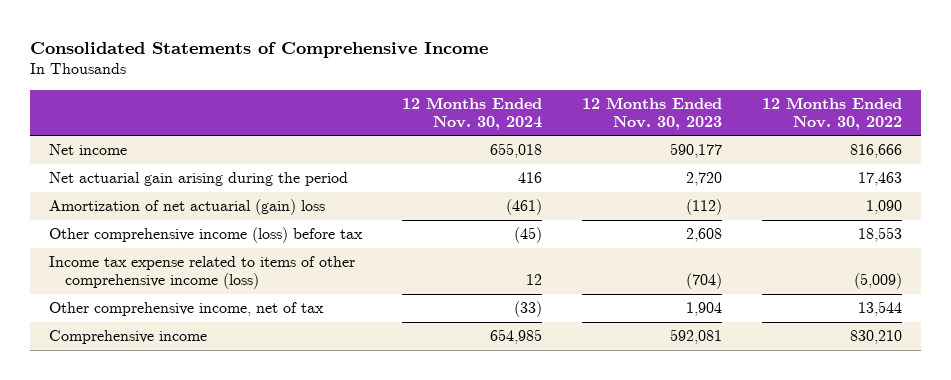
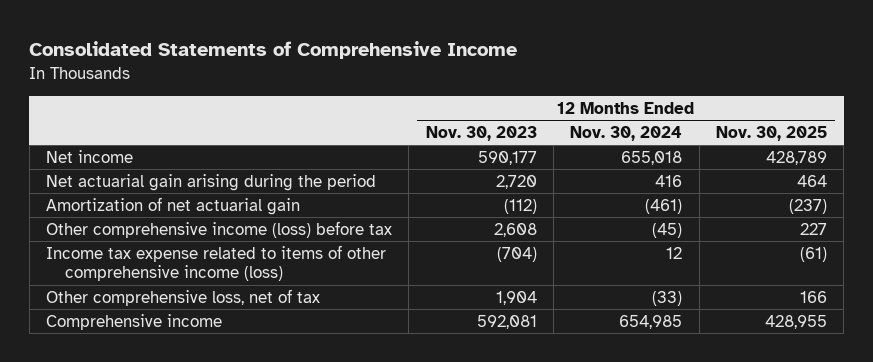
- | 12 Months Ended Nov. 30, 2024 | 12 Months Ended Nov. 30, 2023 | 12 Months Ended Nov. 30, 2022
+ | 12 Months Ended Nov. 30, 2023 | 12 Months Ended Nov. 30, 2024 | 12 Months Ended Nov. 30, 2025
- Amortization of net actuarial (gain) loss | (461) | (112) | 1,090
+ Amortization of net actuarial gain | (112) | (461) | (237)
- Other comprehensive income, net of tax | (33) | 1,904 | 13,544
+ Other comprehensive loss, net of tax | 1,904 | (33) | 166

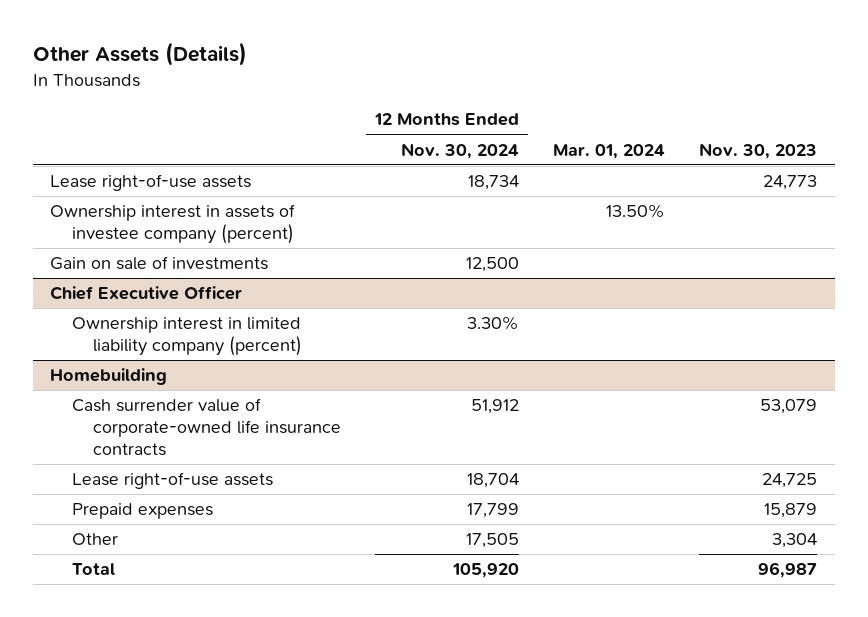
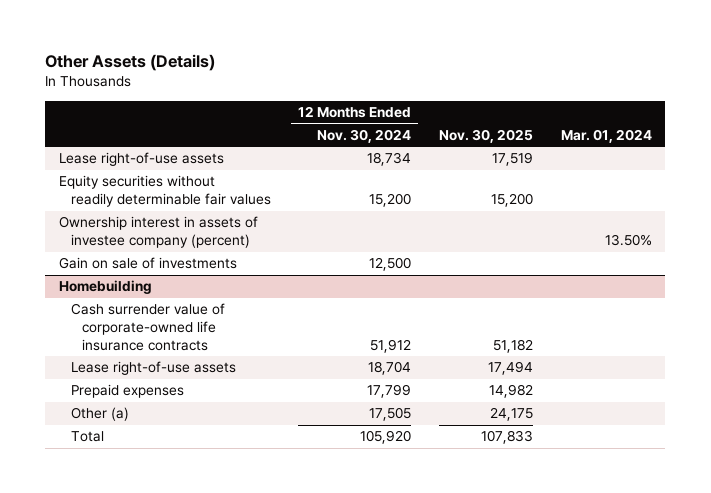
- | 12 Months Ended Nov. 30, 2024 | Mar. 01, 2024 | Nov. 30, 2023
+ | 12 Months Ended Nov. 30, 2024 | Nov. 30, 2025 | Mar. 01, 2024
+ Equity securities without readily determinable fair values | 15,200 | 15,200 |
- Chief Executive Officer
- Ownership interest in limited liability company (percent) | 3.30% | |
@ Homebuilding
- Other | 17,505 | | 3,304
+ Other (a) | 17,505 | 24,175 |

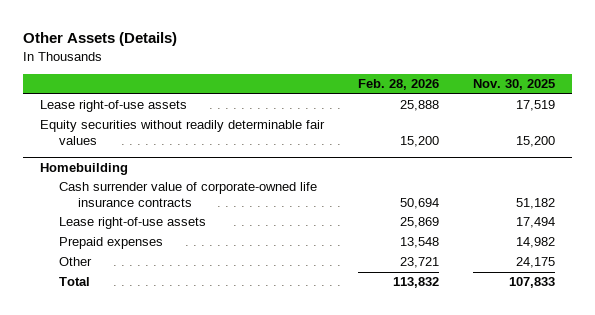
- | 12 Months Ended Nov. 30, 2024 | Nov. 30, 2025 | Mar. 01, 2024
+ | Feb. 28, 2026 | Nov. 30, 2025
- Ownership interest in assets of investee company (percent) | | | 13.50%
- Gain on sale of investments | 12,500 | |
@ Homebuilding
- Other (a) | 17,505 | 24,175 |
+ Other | 23,721 | 24,175

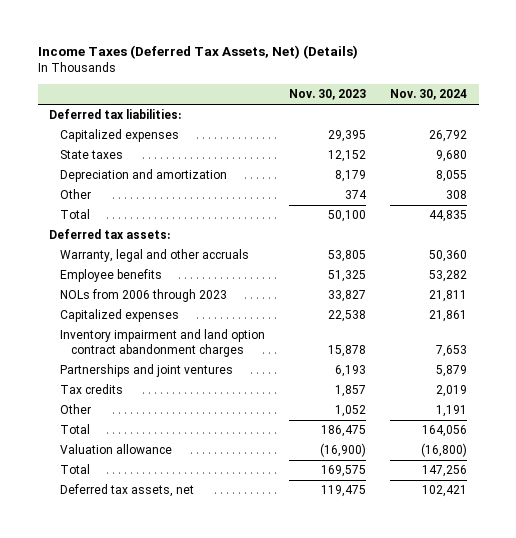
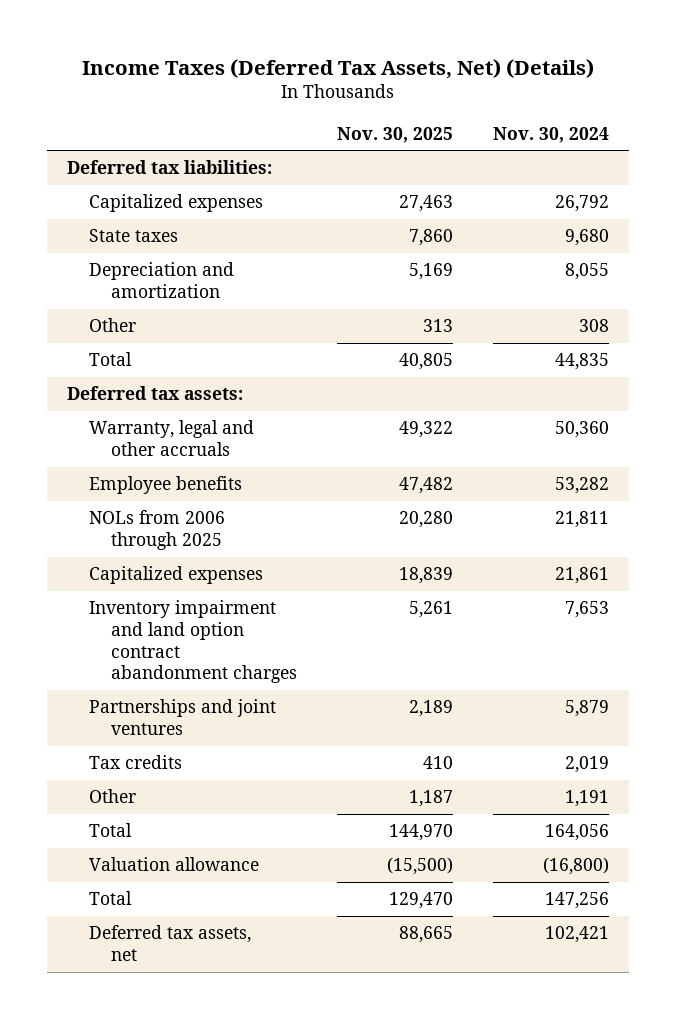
- | Nov. 30, 2023 | Nov. 30, 2024
+ | Nov. 30, 2025 | Nov. 30, 2024
- NOLs from 2006 through 2023 | 33,827 | 21,811
+ NOLs from 2006 through 2025 | 20,280 | 21,811

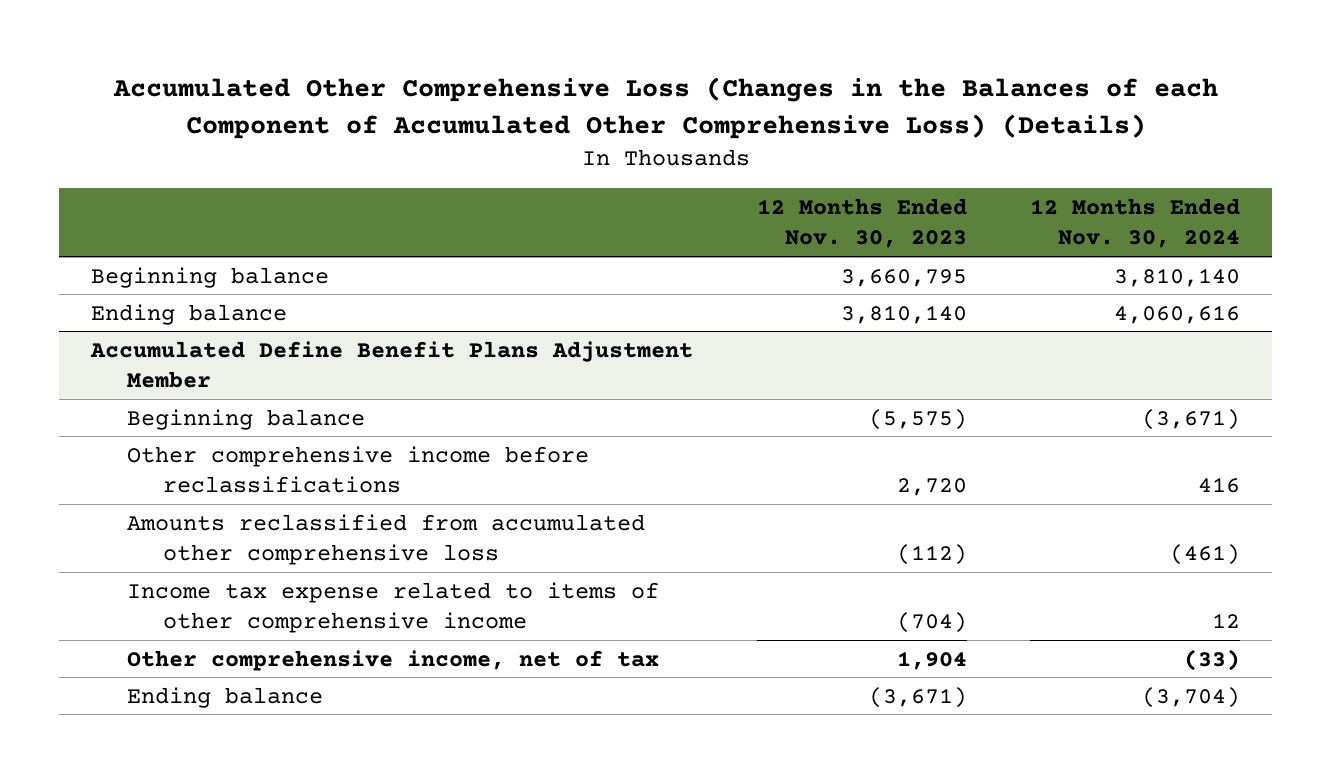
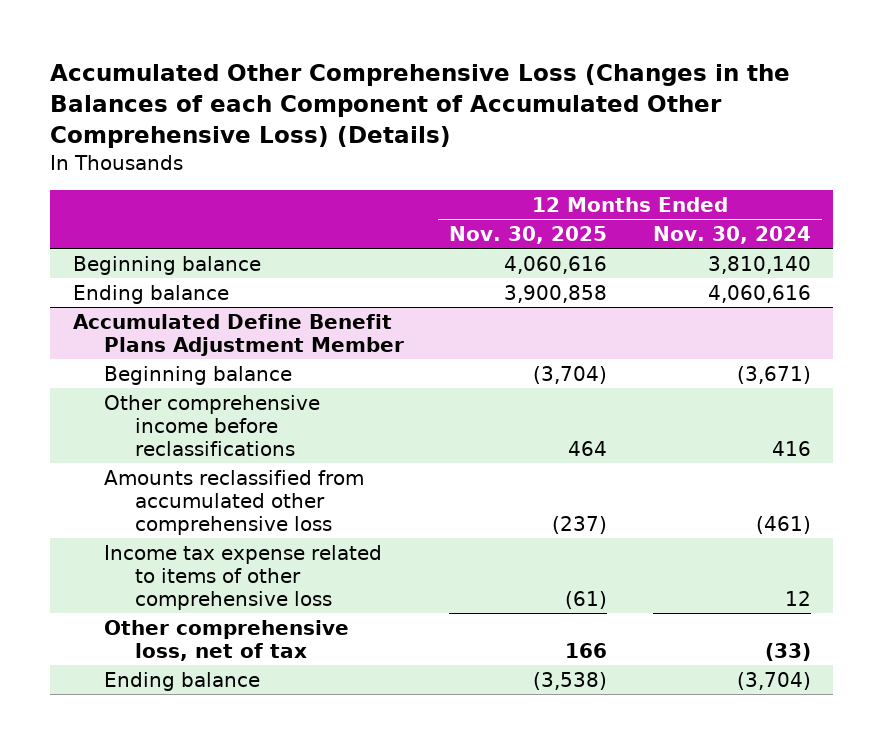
- | 12 Months Ended Nov. 30, 2023 | 12 Months Ended Nov. 30, 2024
+ | 12 Months Ended Nov. 30, 2025 | 12 Months Ended Nov. 30, 2024
@ Accumulated Define Benefit Plans Adjustment Member
- Income tax expense related to items of other comprehensive income | (704) | 12
- Other comprehensive income, net of tax | 1,904 | (33)
+ Income tax expense related to items of other comprehensive loss | (61) | 12
+ Other comprehensive loss, net of tax | 166 | (33)

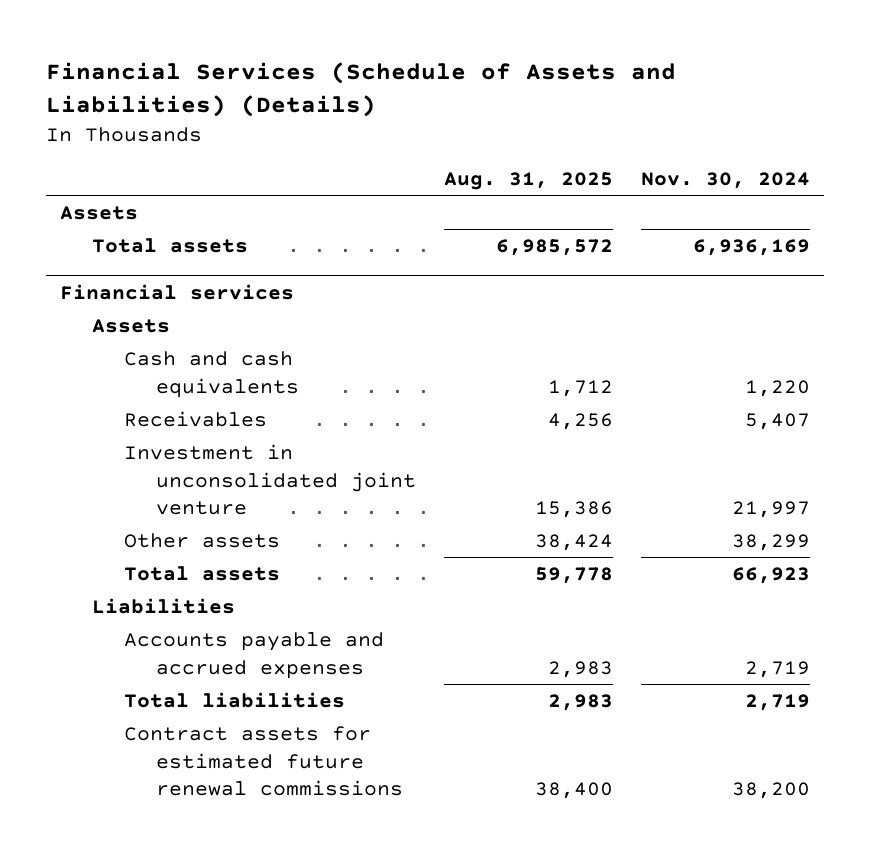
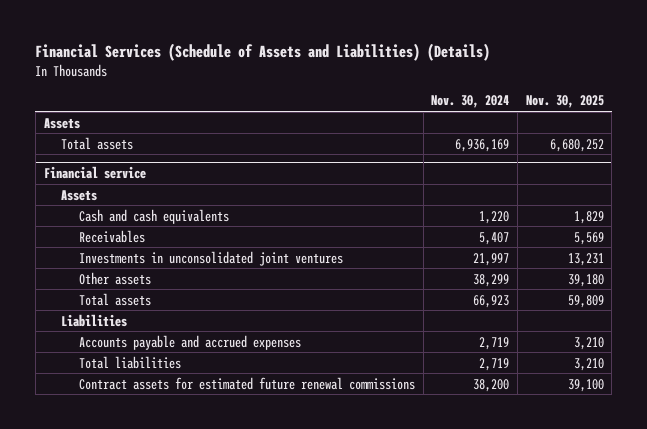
- | Aug. 31, 2025 | Nov. 30, 2024
+ | Nov. 30, 2024 | Nov. 30, 2025
- Financial services
+ Financial service
- Investment in unconsolidated joint venture | 15,386 | 21,997
+ Investments in unconsolidated joint ventures | 21,997 | 13,231

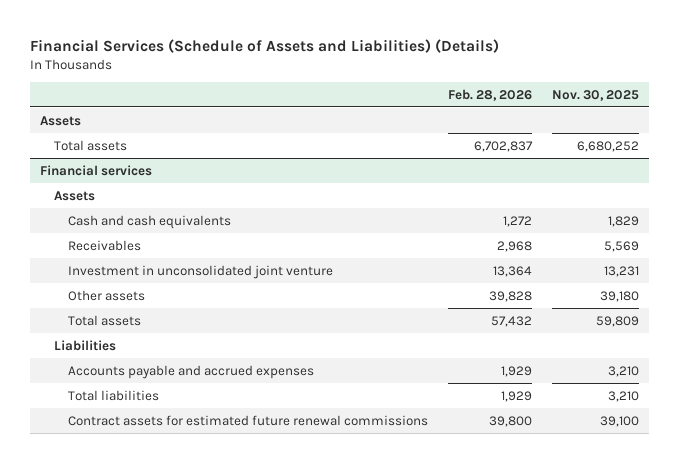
- | Nov. 30, 2024 | Nov. 30, 2025
+ | Feb. 28, 2026 | Nov. 30, 2025
- Financial service
+ Financial services
- Investments in unconsolidated joint ventures | 21,997 | 13,231
+ Investment in unconsolidated joint venture | 13,364 | 13,231

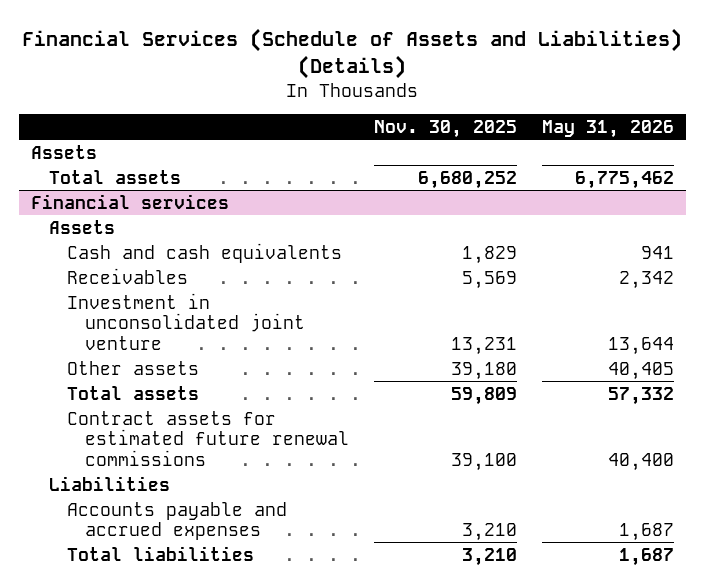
- | Feb. 28, 2026 | Nov. 30, 2025
+ | Nov. 30, 2025 | May 31, 2026
@ Financial services
moved up: Contract assets for estimated future renewal commissions | 39,100 | 40,400

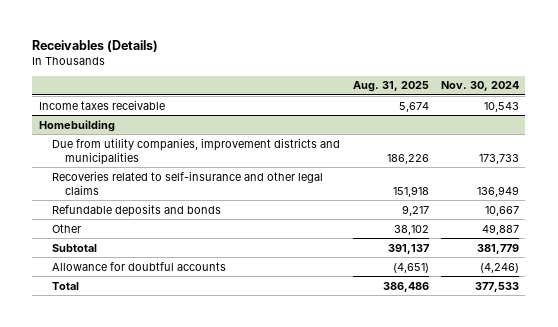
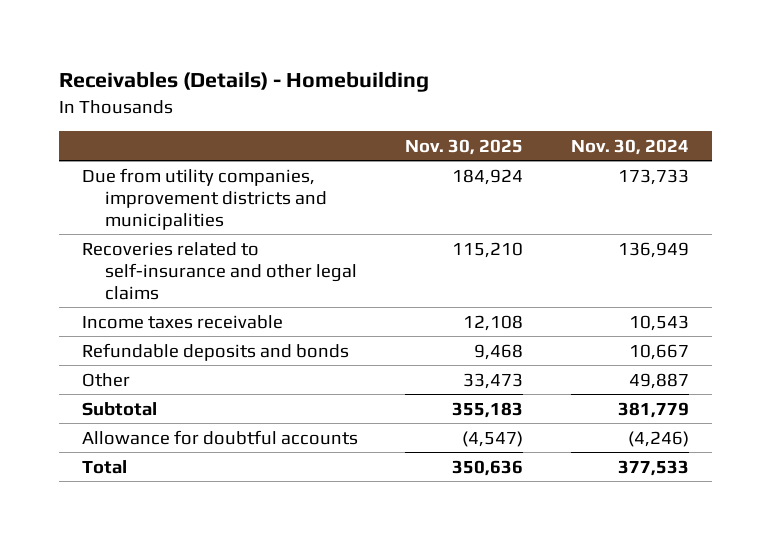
- Receivables (Details)
+ Receivables (Details) - Homebuilding
- | Aug. 31, 2025 | Nov. 30, 2024
+ | Nov. 30, 2025 | Nov. 30, 2024
- Homebuilding
moved down: Income taxes receivable | 12,108 | 10,543

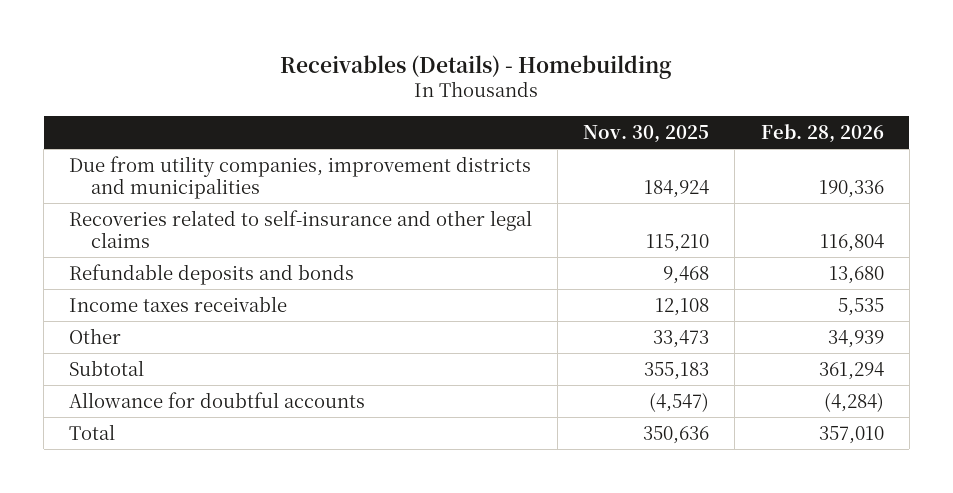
- | Nov. 30, 2025 | Nov. 30, 2024
+ | Nov. 30, 2025 | Feb. 28, 2026
moved down: Income taxes receivable | 12,108 | 5,535

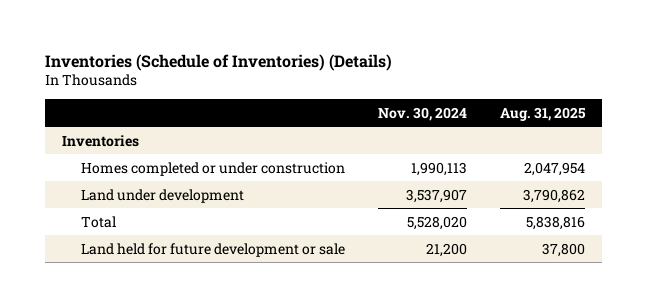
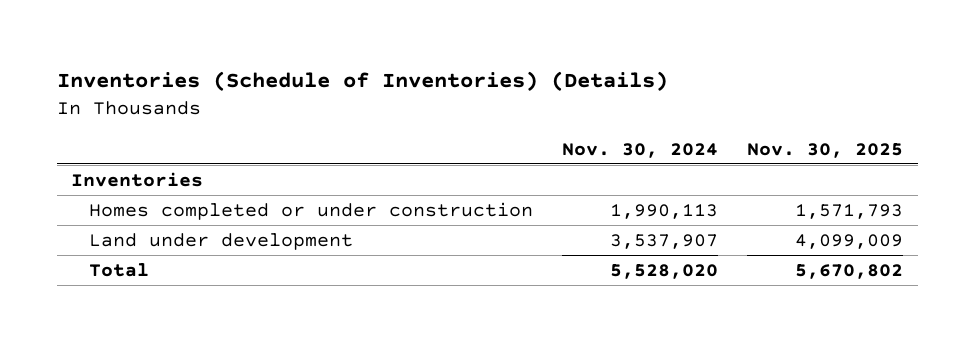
- | Nov. 30, 2024 | Aug. 31, 2025
+ | Nov. 30, 2024 | Nov. 30, 2025
- Land held for future development or sale | 21,200 | 37,800

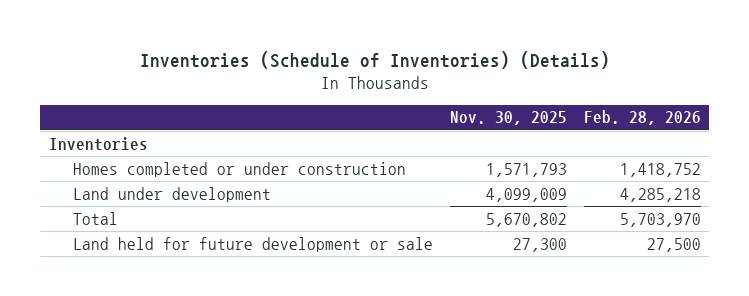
- | Nov. 30, 2024 | Nov. 30, 2025
+ | Nov. 30, 2025 | Feb. 28, 2026
+ Land held for future development or sale | 27,300 | 27,500

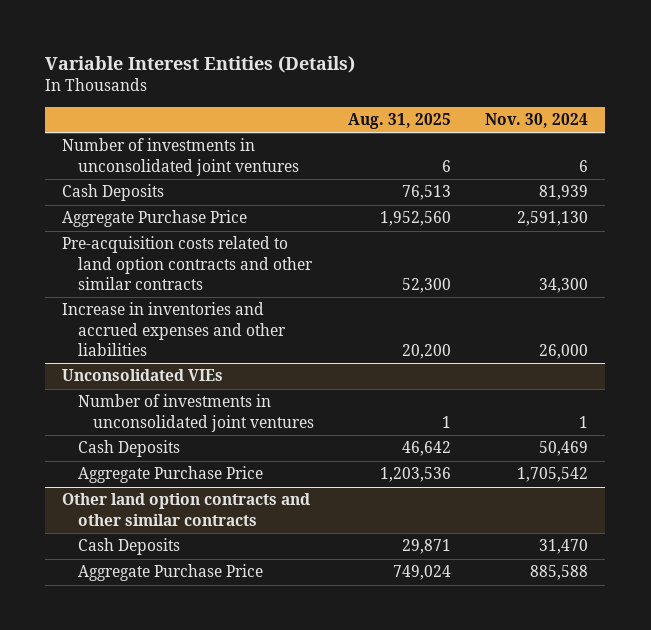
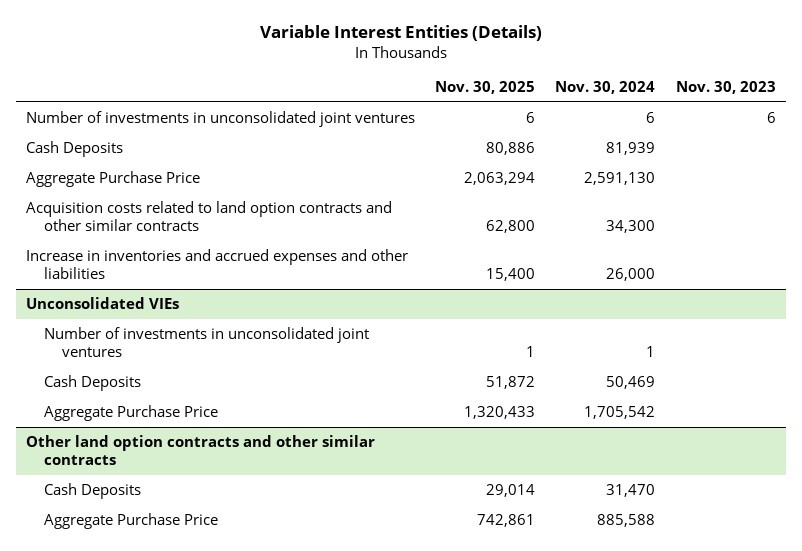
- | Aug. 31, 2025 | Nov. 30, 2024
+ | Nov. 30, 2025 | Nov. 30, 2024 | Nov. 30, 2023
- Pre-acquisition costs related to land option contracts and other similar contracts | 52,300 | 34,300
+ Acquisition costs related to land option contracts and other similar contracts | 62,800 | 34,300 |

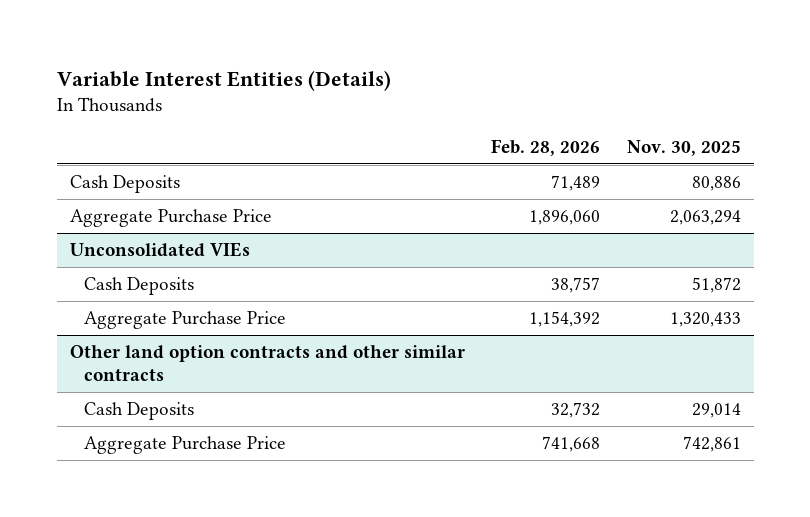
- | Nov. 30, 2025 | Nov. 30, 2024 | Nov. 30, 2023
+ | Feb. 28, 2026 | Nov. 30, 2025
- Number of investments in unconsolidated joint ventures | 6 | 6 | 6
- Acquisition costs related to land option contracts and other similar contracts | 62,800 | 34,300 |
- Increase in inventories and accrued expenses and other liabilities | 15,400 | 26,000 |
@ Unconsolidated VIEs
- Number of investments in unconsolidated joint ventures | 1 | 1 |

